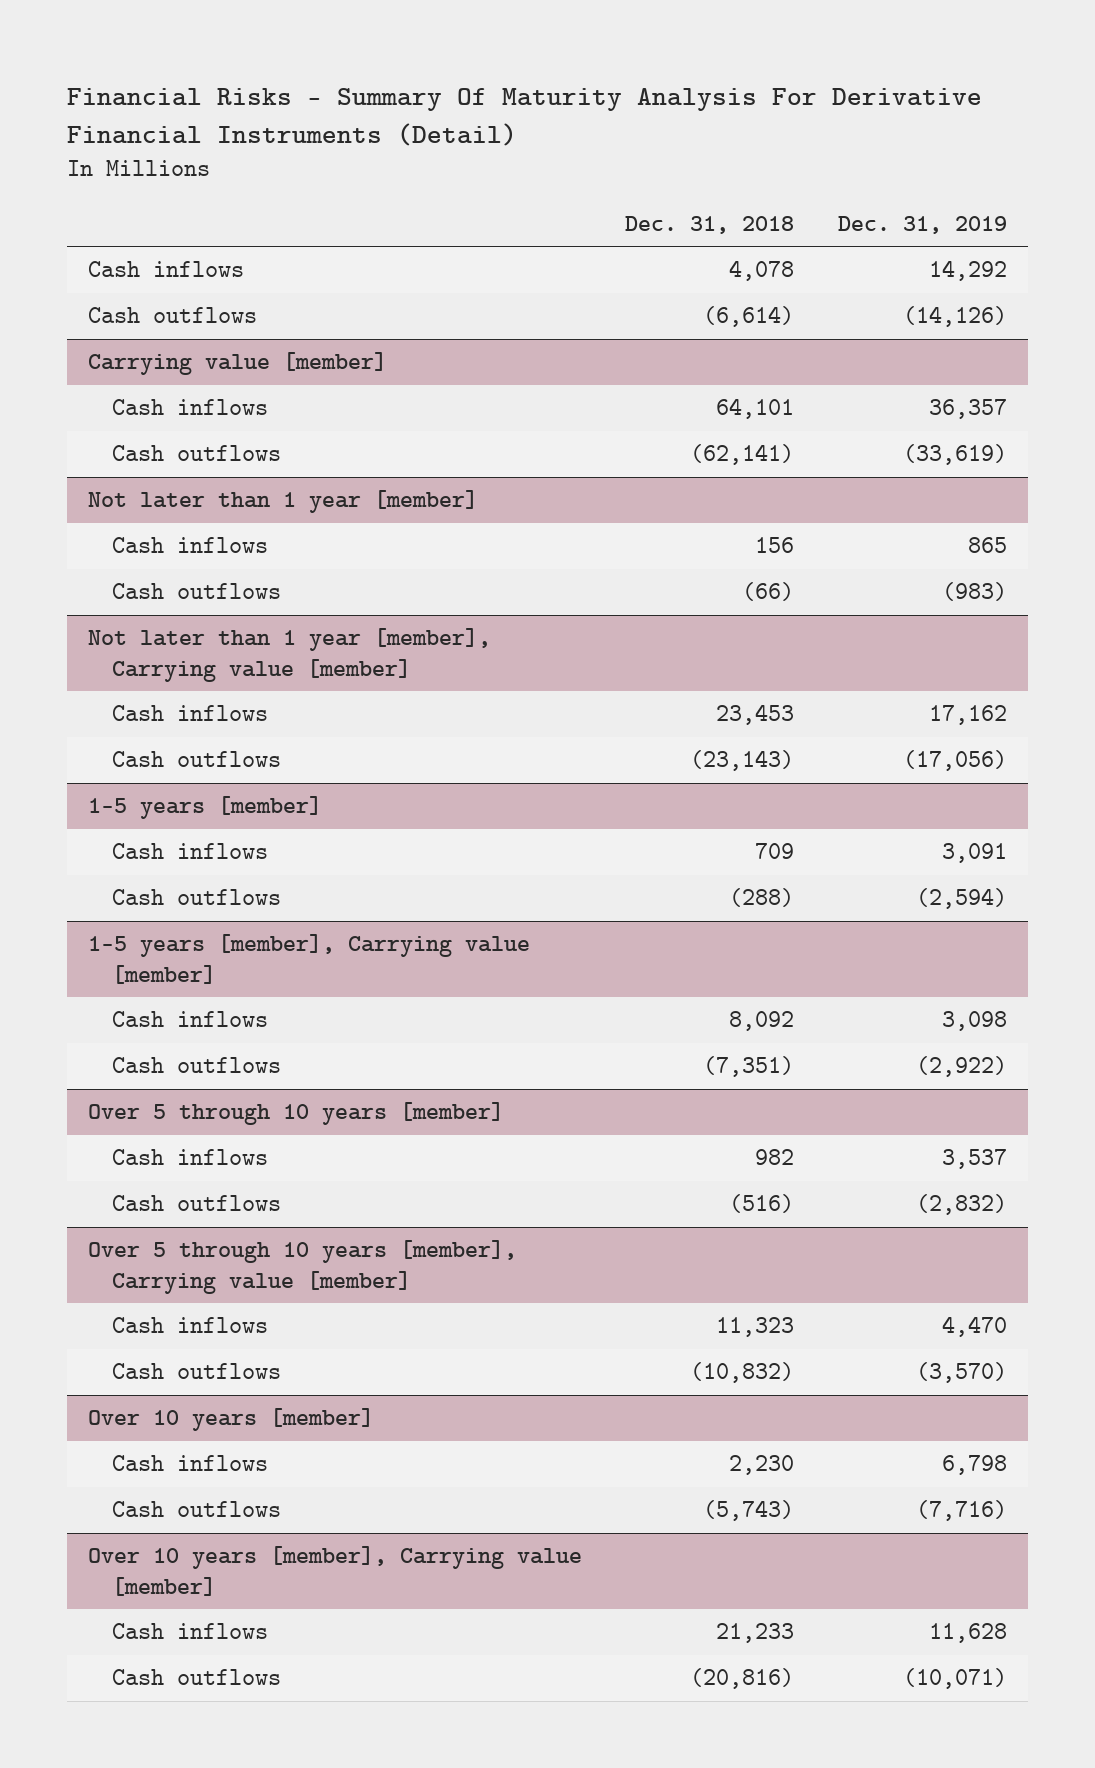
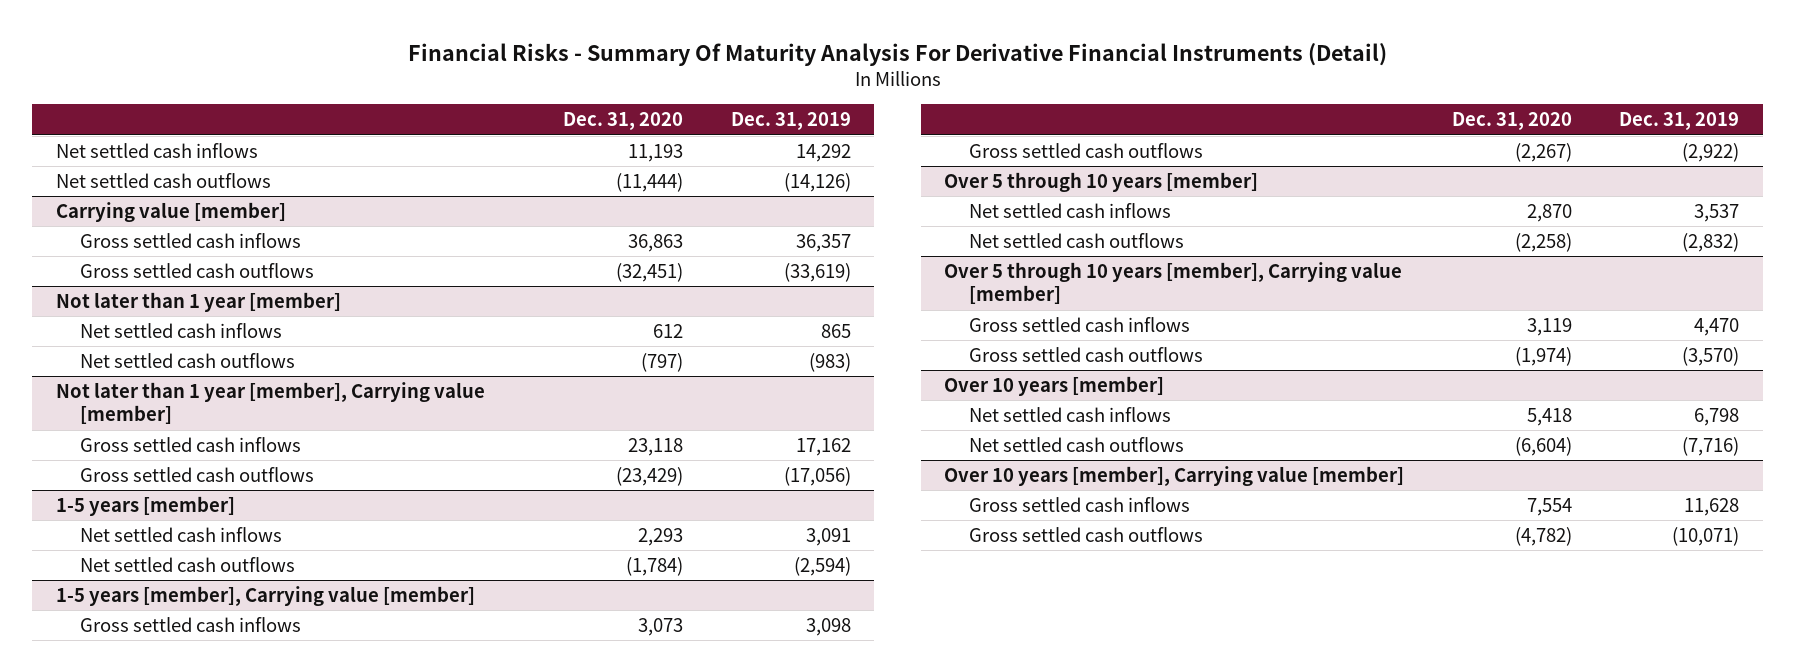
- | Dec. 31, 2018 | Dec. 31, 2019
+ | Dec. 31, 2020 | Dec. 31, 2019
- Cash inflows | 4,078 | 14,292
- Cash outflows | (6,614) | (14,126)
+ Net settled cash inflows | 11,193 | 14,292
+ Net settled cash outflows | (11,444) | (14,126)
@ Carrying value [member]
- Cash inflows | 64,101 | 36,357
- Cash outflows | (62,141) | (33,619)
+ Gross settled cash inflows | 36,863 | 36,357
+ Gross settled cash outflows | (32,451) | (33,619)
@ Not later than 1 year [member]
- Cash inflows | 156 | 865
- Cash outflows | (66) | (983)
+ Net settled cash inflows | 612 | 865
+ Net settled cash outflows | (797) | (983)
@ Not later than 1 year [member], Carrying value [member]
- Cash inflows | 23,453 | 17,162
- Cash outflows | (23,143) | (17,056)
+ Gross settled cash inflows | 23,118 | 17,162
+ Gross settled cash outflows | (23,429) | (17,056)
@ 1-5 years [member]
- Cash inflows | 709 | 3,091
- Cash outflows | (288) | (2,594)
+ Net settled cash inflows | 2,293 | 3,091
+ Net settled cash outflows | (1,784) | (2,594)
@ 1-5 years [member], Carrying value [member]
- Cash inflows | 8,092 | 3,098
- Cash outflows | (7,351) | (2,922)
+ Gross settled cash inflows | 3,073 | 3,098
+ Gross settled cash outflows | (2,267) | (2,922)
@ Over 5 through 10 years [member]
- Cash inflows | 982 | 3,537
- Cash outflows | (516) | (2,832)
+ Net settled cash inflows | 2,870 | 3,537
+ Net settled cash outflows | (2,258) | (2,832)
@ Over 5 through 10 years [member], Carrying value [member]
- Cash inflows | 11,323 | 4,470
- Cash outflows | (10,832) | (3,570)
+ Gross settled cash inflows | 3,119 | 4,470
+ Gross settled cash outflows | (1,974) | (3,570)
@ Over 10 years [member]
- Cash inflows | 2,230 | 6,798
- Cash outflows | (5,743) | (7,716)
+ Net settled cash inflows | 5,418 | 6,798
+ Net settled cash outflows | (6,604) | (7,716)
@ Over 10 years [member], Carrying value [member]
- Cash inflows | 21,233 | 11,628
- Cash outflows | (20,816) | (10,071)
+ Gross settled cash inflows | 7,554 | 11,628
+ Gross settled cash outflows | (4,782) | (10,071)

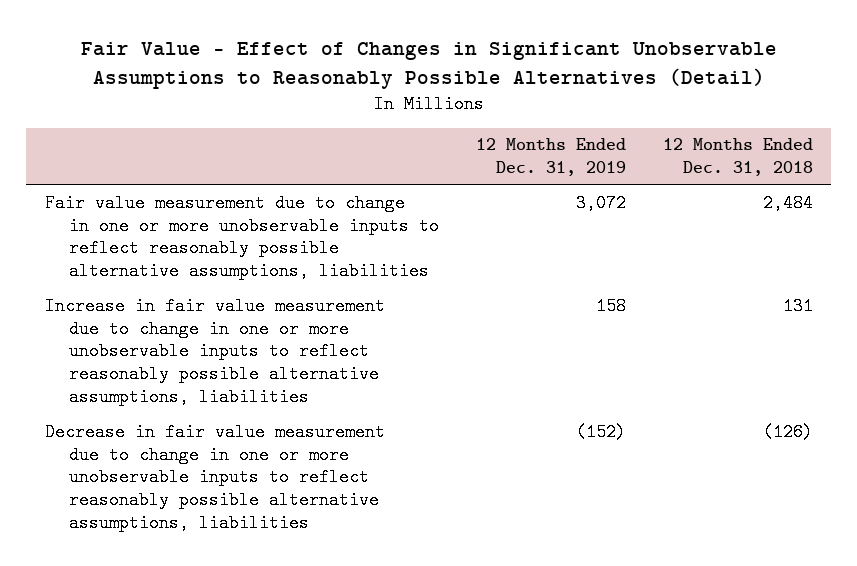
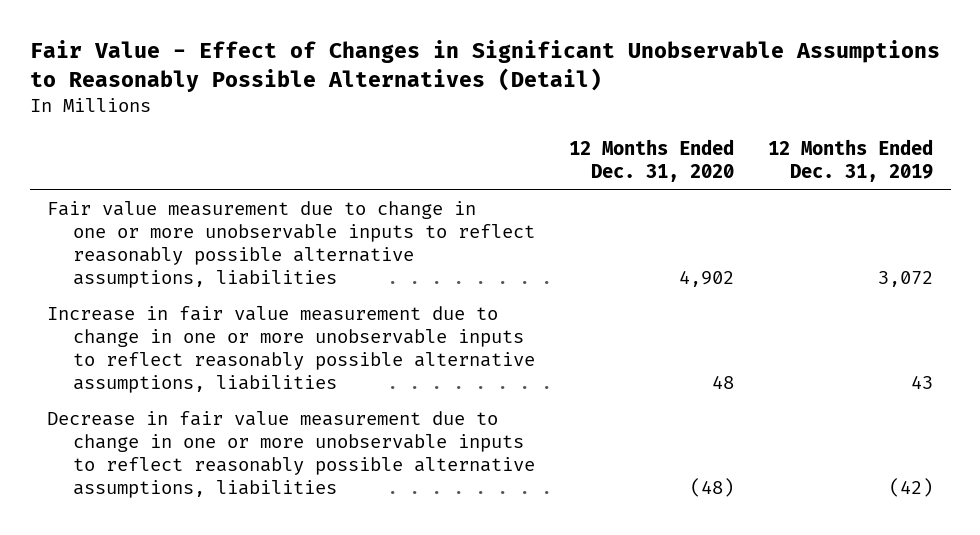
- | 12 Months Ended Dec. 31, 2019 | 12 Months Ended Dec. 31, 2018
+ | 12 Months Ended Dec. 31, 2020 | 12 Months Ended Dec. 31, 2019
- Increase in fair value measurement due to change in one or more unobservable inputs to reflect reasonably possible alternative assumptions, liabilities | 158 | 131
- Decrease in fair value measurement due to change in one or more unobservable inputs to reflect reasonably possible alternative assumptions, liabilities | (152) | (126)
+ Increase in fair value measurement due to change in one or more unobservable inputs to reflect reasonably possible alternative assumptions, liabilities | 48 | 43
+ Decrease in fair value measurement due to change in one or more unobservable inputs to reflect reasonably possible alternative assumptions, liabilities | (48) | (42)

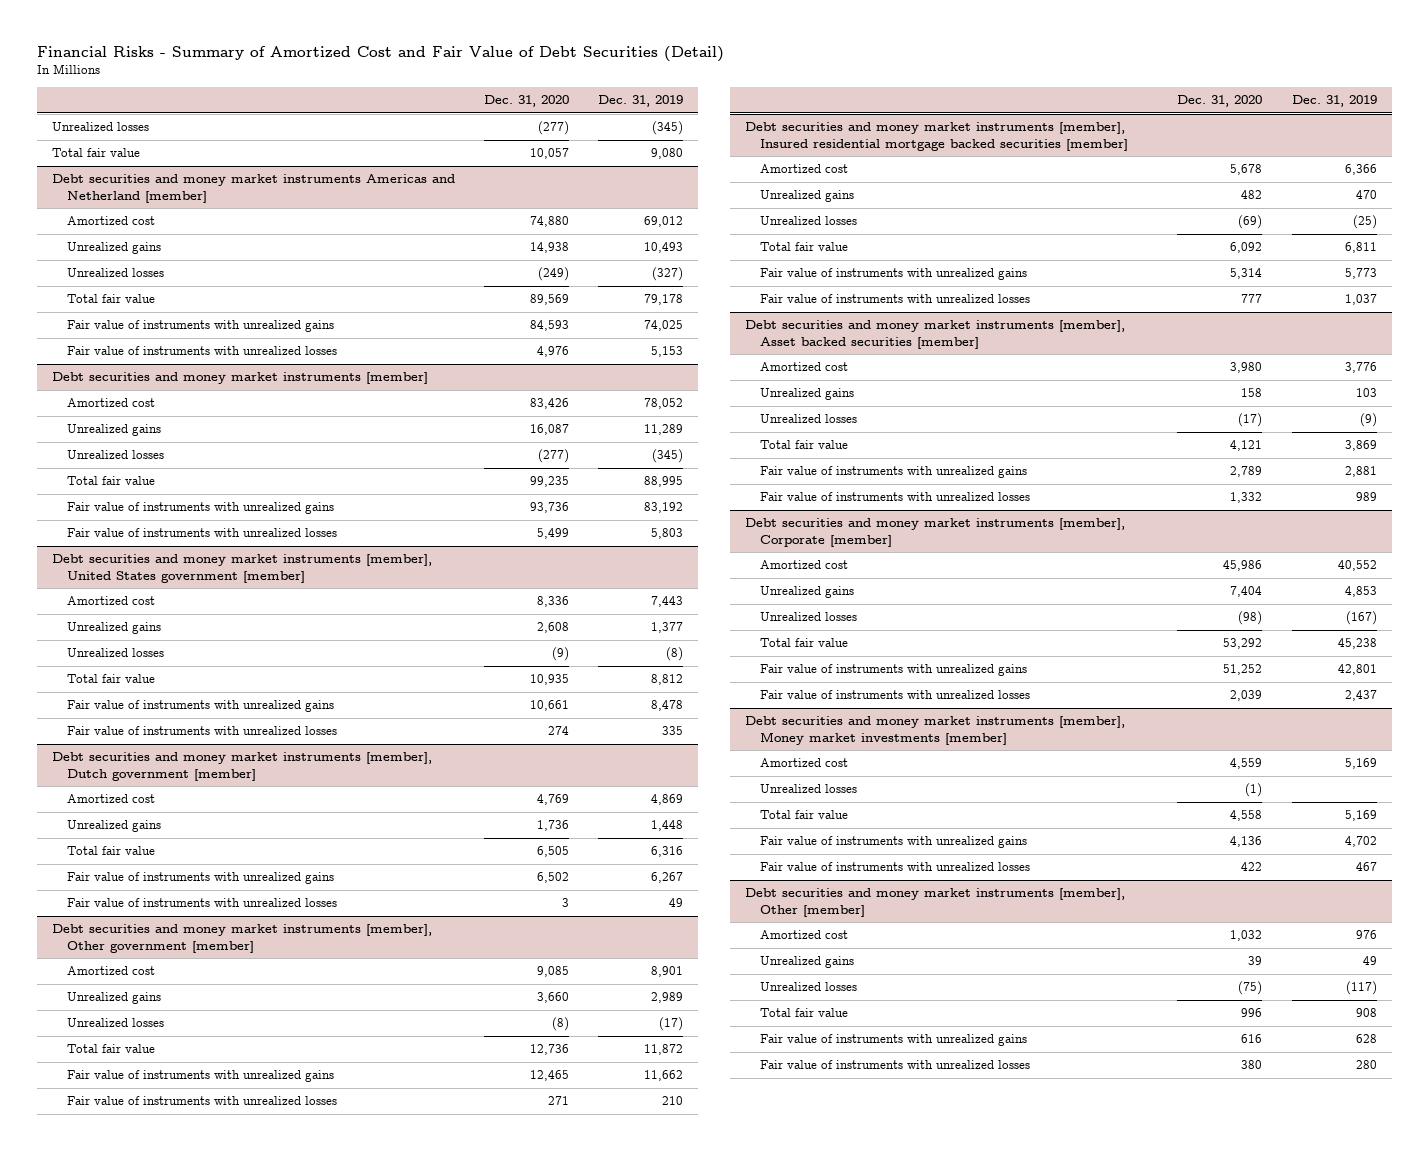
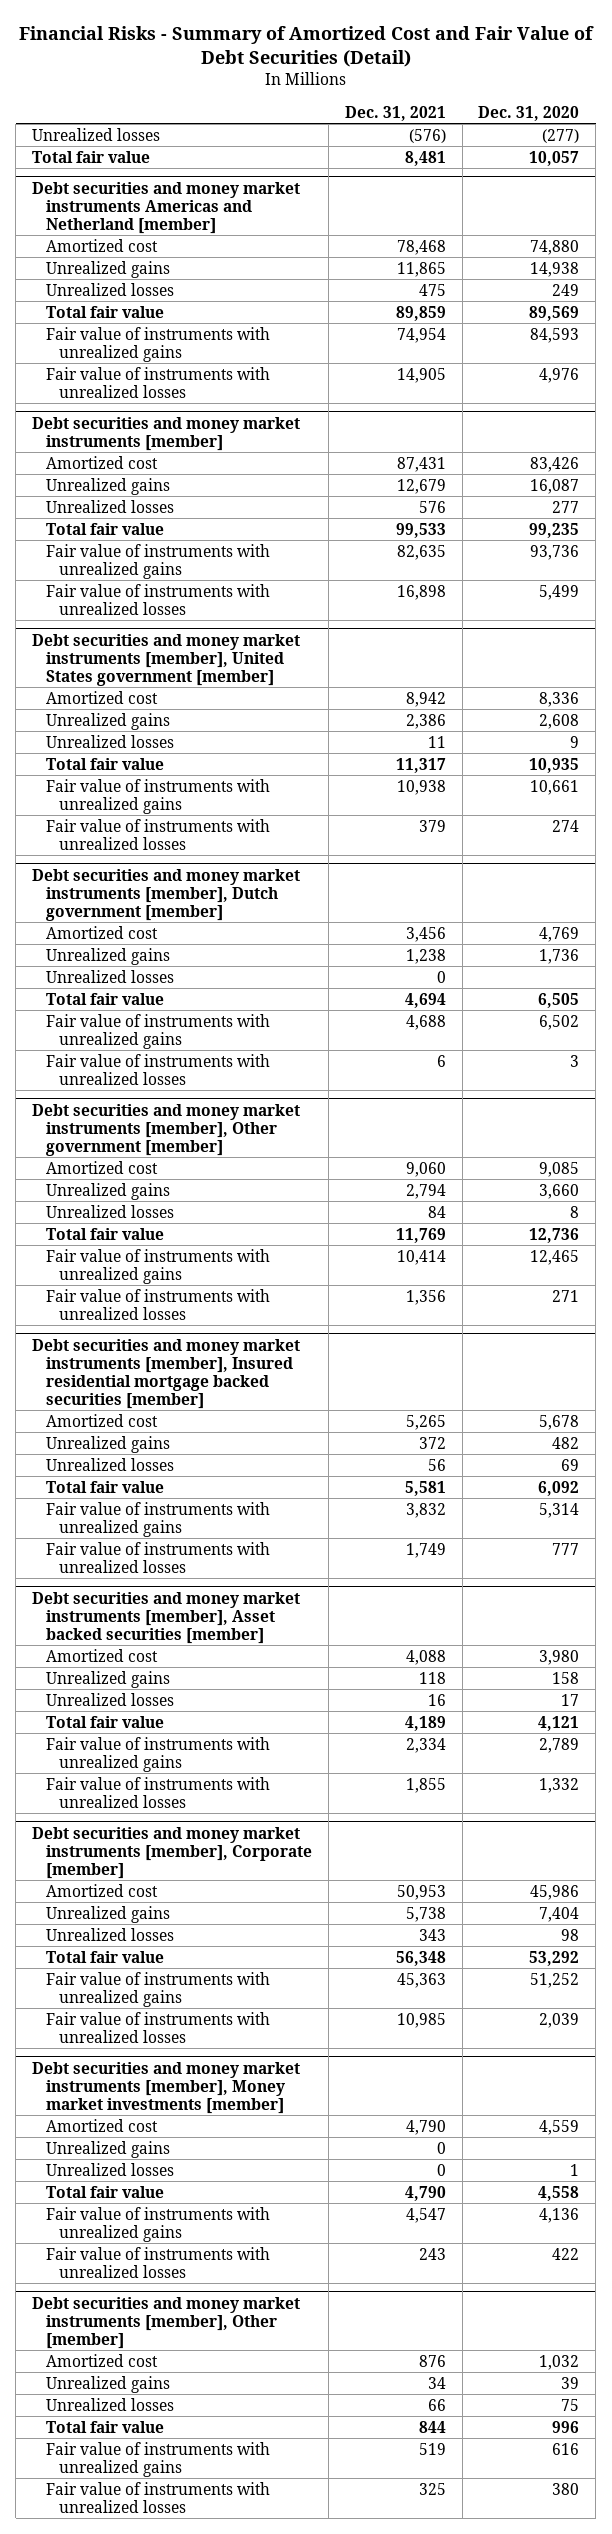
- | Dec. 31, 2020 | Dec. 31, 2019
+ | Dec. 31, 2021 | Dec. 31, 2020
@ Debt securities and money market instruments Americas and Netherland [member]
- Unrealized losses | (249) | (327)
+ Unrealized losses | 475 | 249
@ Debt securities and money market instruments [member]
- Unrealized losses | (277) | (345)
+ Unrealized losses | 576 | 277
@ Debt securities and money market instruments [member], United States government [member]
- Unrealized losses | (9) | (8)
+ Unrealized losses | 11 | 9
@ Debt securities and money market instruments [member], Dutch government [member]
+ Unrealized losses | 0 |
@ Debt securities and money market instruments [member], Other government [member]
- Unrealized losses | (8) | (17)
+ Unrealized losses | 84 | 8
@ Debt securities and money market instruments [member], Insured residential mortgage backed securities [member]
- Unrealized losses | (69) | (25)
+ Unrealized losses | 56 | 69
@ Debt securities and money market instruments [member], Asset backed securities [member]
- Unrealized losses | (17) | (9)
+ Unrealized losses | 16 | 17
@ Debt securities and money market instruments [member], Corporate [member]
- Unrealized losses | (98) | (167)
+ Unrealized losses | 343 | 98
@ Debt securities and money market instruments [member], Money market investments [member]
- Unrealized losses | (1) |
+ Unrealized gains | 0 |
+ Unrealized losses | 0 | 1
@ Debt securities and money market instruments [member], Other [member]
- Unrealized losses | (75) | (117)
+ Unrealized losses | 66 | 75

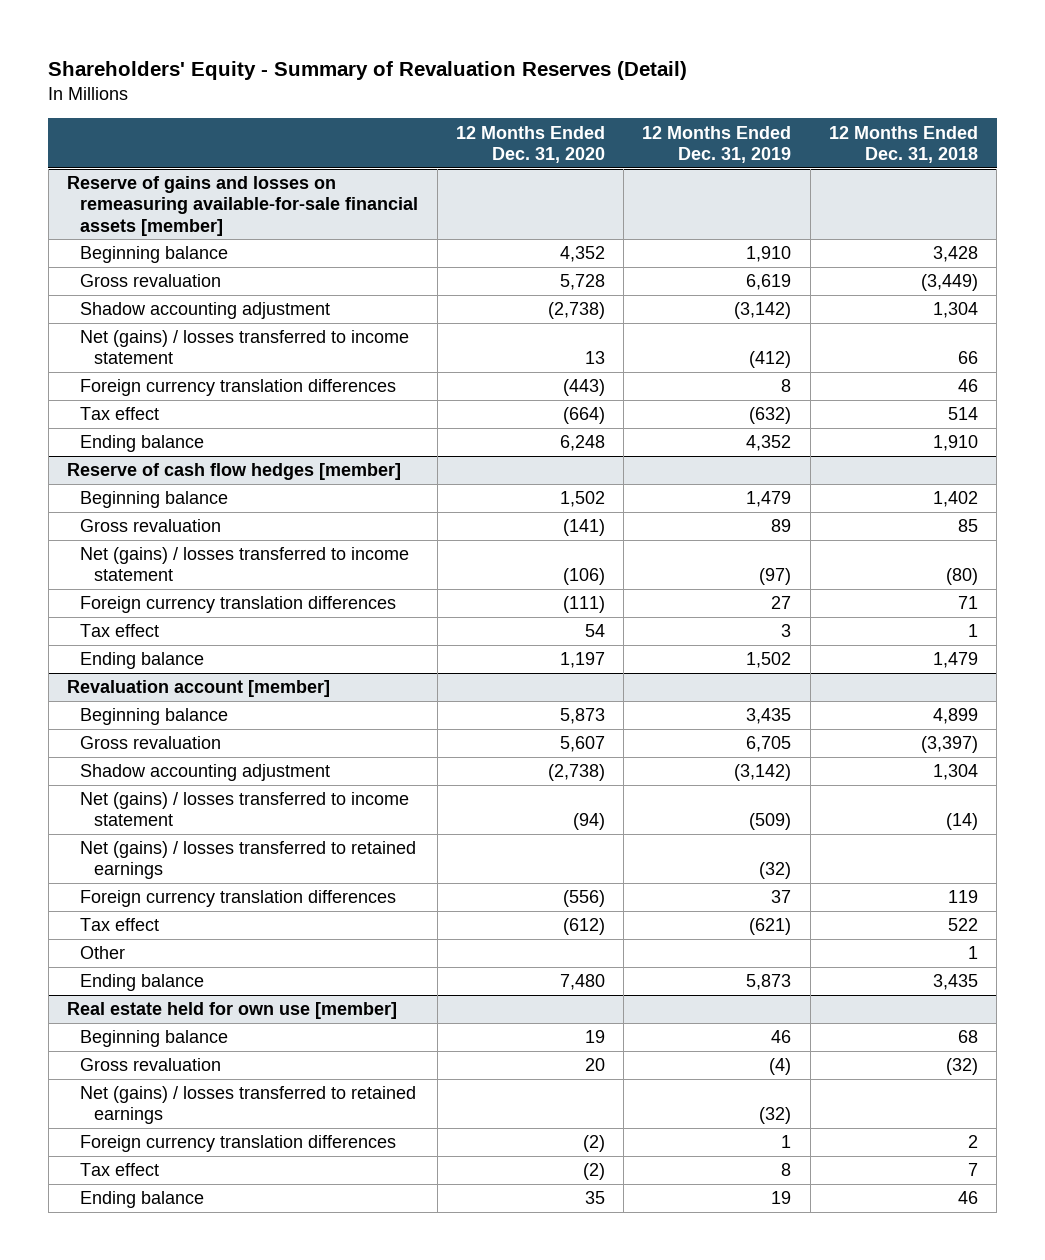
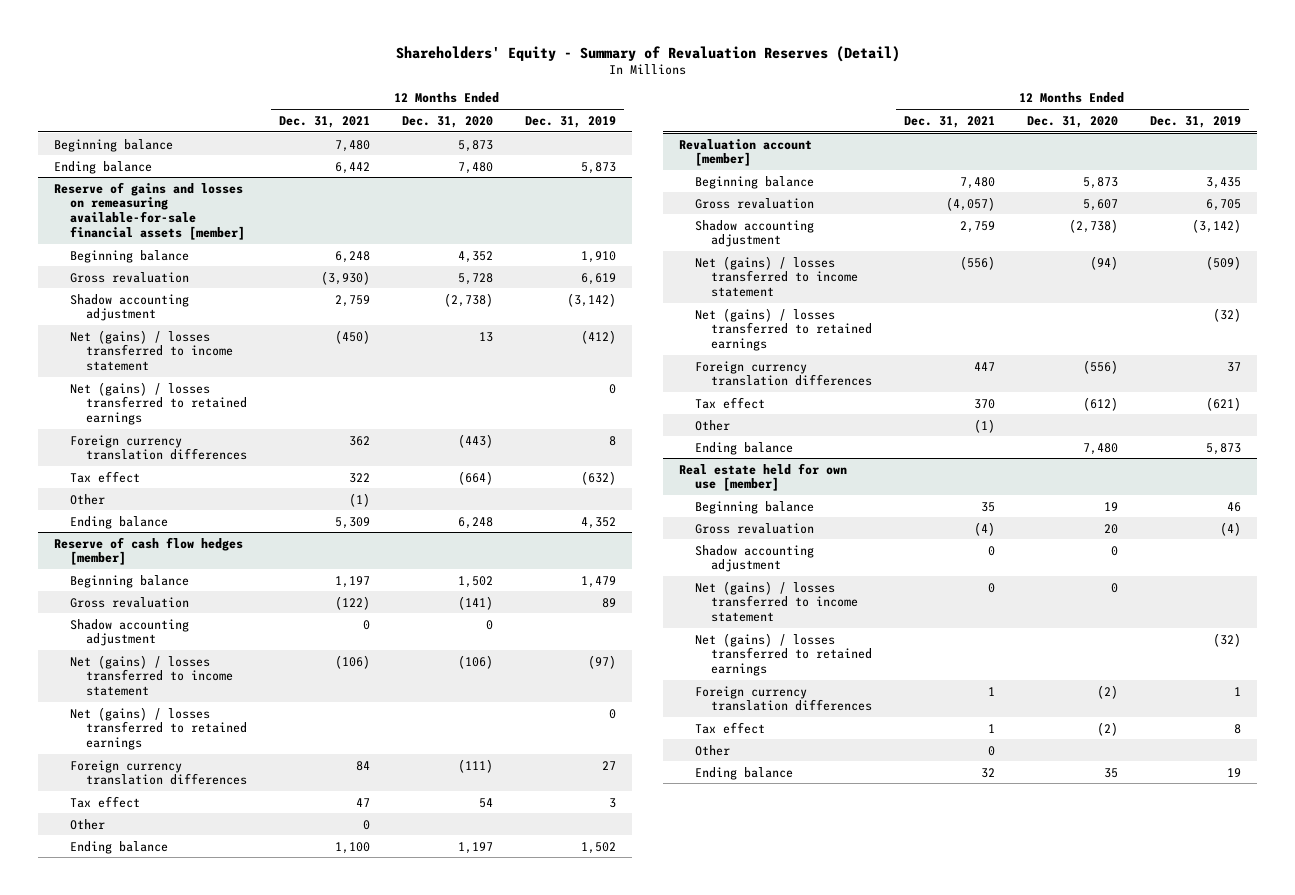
- | 12 Months Ended Dec. 31, 2020 | 12 Months Ended Dec. 31, 2019 | 12 Months Ended Dec. 31, 2018
+ | 12 Months Ended Dec. 31, 2021 | 12 Months Ended Dec. 31, 2020 | 12 Months Ended Dec. 31, 2019
+ Beginning balance | 7,480 | 5,873 |
+ Ending balance | 6,442 | 7,480 | 5,873
@ Reserve of gains and losses on remeasuring available-for-sale financial assets [member]
+ Net (gains) / losses transferred to retained earnings | | | 0
+ Other | (1) | |
@ Reserve of cash flow hedges [member]
+ Shadow accounting adjustment | 0 | 0 |
+ Net (gains) / losses transferred to retained earnings | | | 0
+ Other | 0 | |
@ Real estate held for own use [member]
+ Shadow accounting adjustment | 0 | 0 |
+ Net (gains) / losses transferred to income statement | 0 | 0 |
+ Other | 0 | |

